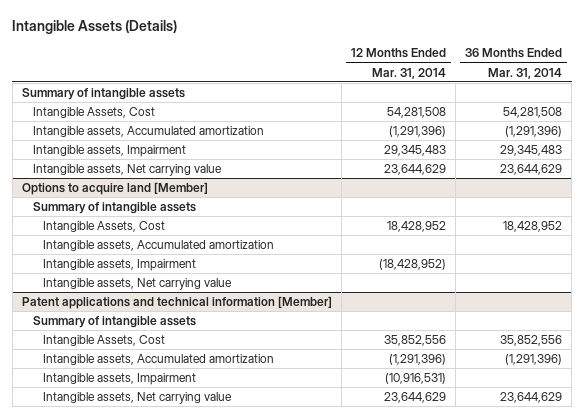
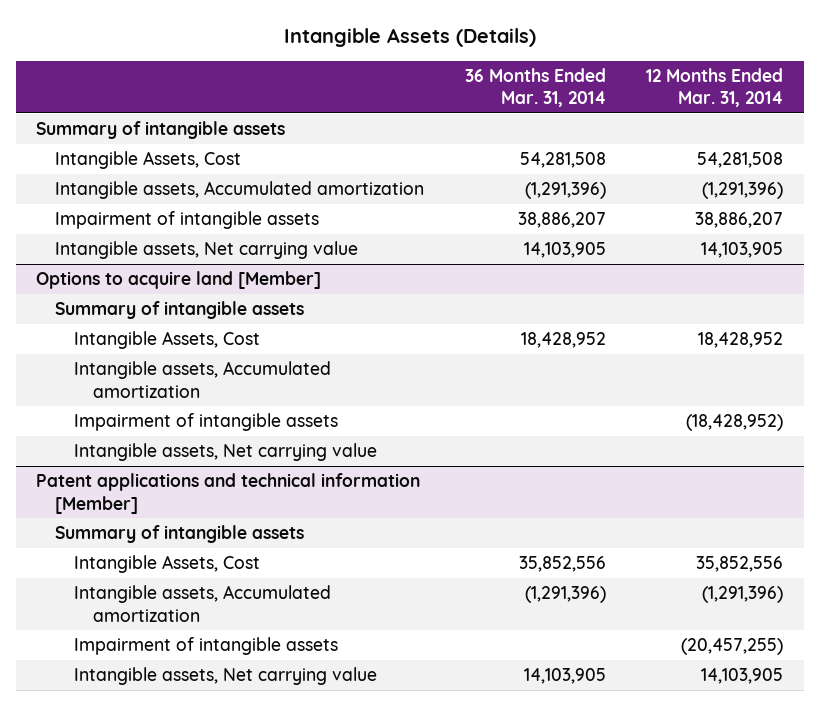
- | 12 Months Ended Mar. 31, 2014 | 36 Months Ended Mar. 31, 2014
+ | 36 Months Ended Mar. 31, 2014 | 12 Months Ended Mar. 31, 2014
- Intangible assets, Impairment | 29,345,483 | 29,345,483
- Intangible assets, Net carrying value | 23,644,629 | 23,644,629
+ Impairment of intangible assets | 38,886,207 | 38,886,207
+ Intangible assets, Net carrying value | 14,103,905 | 14,103,905
@ Options to acquire land [Member]
- Intangible assets, Impairment | (18,428,952) |
+ Impairment of intangible assets | | (18,428,952)
@ Patent applications and technical information [Member]
- Intangible assets, Impairment | (10,916,531) |
- Intangible assets, Net carrying value | 23,644,629 | 23,644,629
+ Impairment of intangible assets | | (20,457,255)
+ Intangible assets, Net carrying value | 14,103,905 | 14,103,905

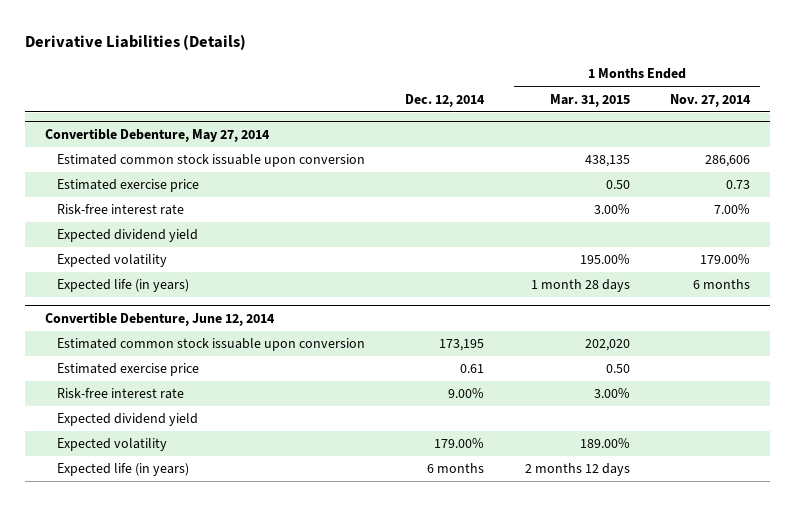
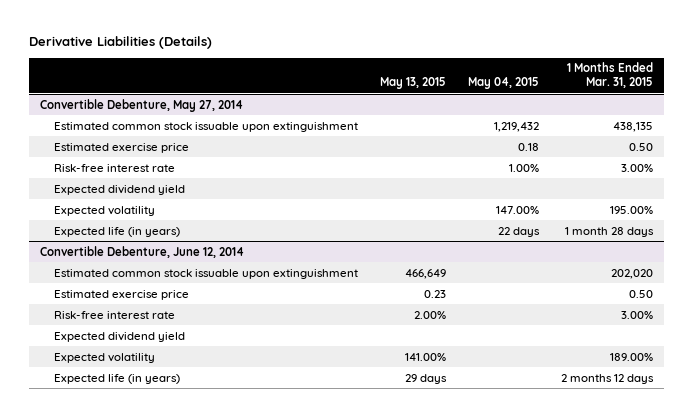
- | Dec. 12, 2014 | 1 Months Ended Mar. 31, 2015 | 1 Months Ended Nov. 27, 2014
+ | May 13, 2015 | May 04, 2015 | 1 Months Ended Mar. 31, 2015
@ Convertible Debenture, May 27, 2014
- Estimated common stock issuable upon conversion | | 438,135 | 286,606
+ Estimated common stock issuable upon extinguishment | | 1,219,432 | 438,135
@ Convertible Debenture, June 12, 2014
- Estimated common stock issuable upon conversion | 173,195 | 202,020 |
+ Estimated common stock issuable upon extinguishment | 466,649 | | 202,020

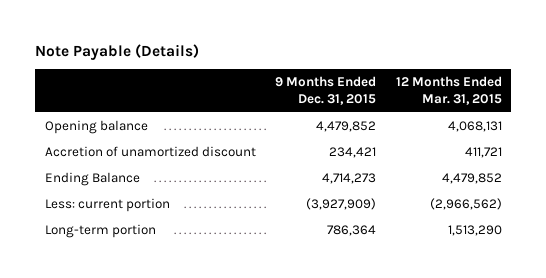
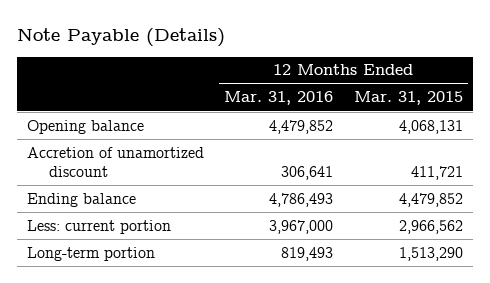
- | 9 Months Ended Dec. 31, 2015 | 12 Months Ended Mar. 31, 2015
+ | 12 Months Ended Mar. 31, 2016 | 12 Months Ended Mar. 31, 2015
- Ending Balance | 4,714,273 | 4,479,852
- Less: current portion | (3,927,909) | (2,966,562)
+ Ending balance | 4,786,493 | 4,479,852
+ Less: current portion | 3,967,000 | 2,966,562

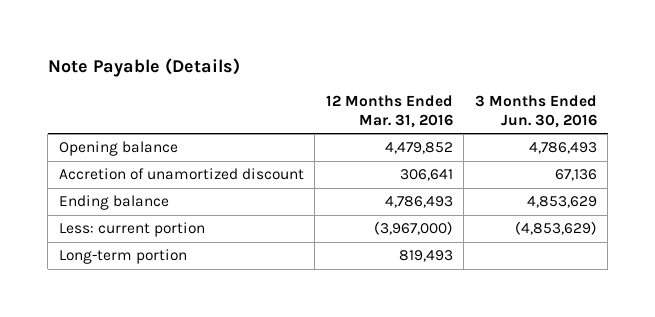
- | 12 Months Ended Mar. 31, 2016 | 12 Months Ended Mar. 31, 2015
+ | 12 Months Ended Mar. 31, 2016 | 3 Months Ended Jun. 30, 2016
- Less: current portion | 3,967,000 | 2,966,562
+ Less: current portion | (3,967,000) | (4,853,629)

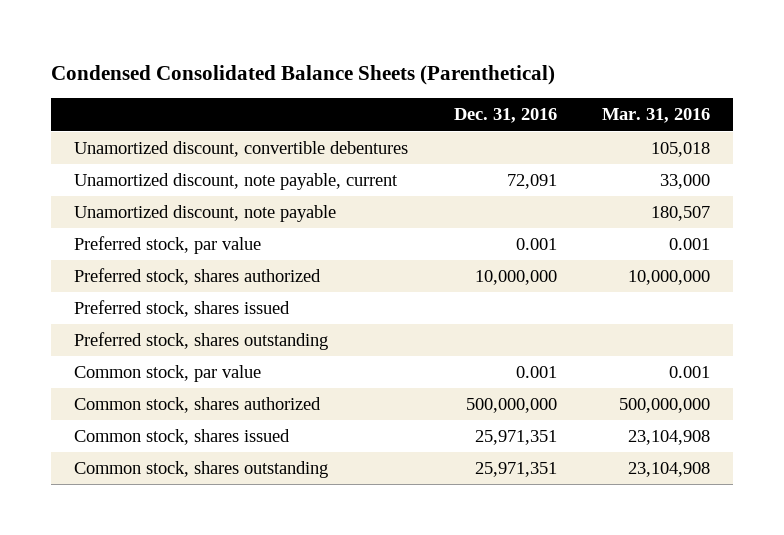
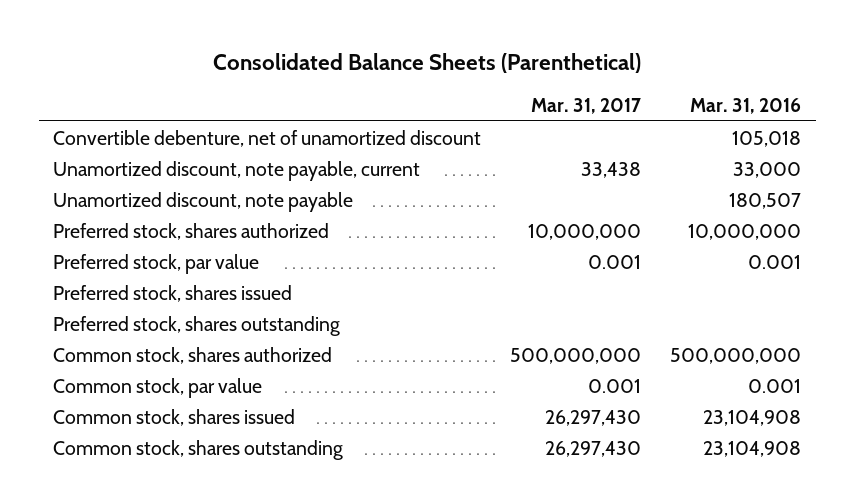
- Condensed Consolidated Balance Sheets (Parenthetical)
+ Consolidated Balance Sheets (Parenthetical)
- | Dec. 31, 2016 | Mar. 31, 2016
+ | Mar. 31, 2017 | Mar. 31, 2016
- Unamortized discount, convertible debentures | | 105,018
+ Convertible debenture, net of unamortized discount | | 105,018
moved down: Preferred stock, par value | 0.001 | 0.001
moved down: Common stock, par value | 0.001 | 0.001

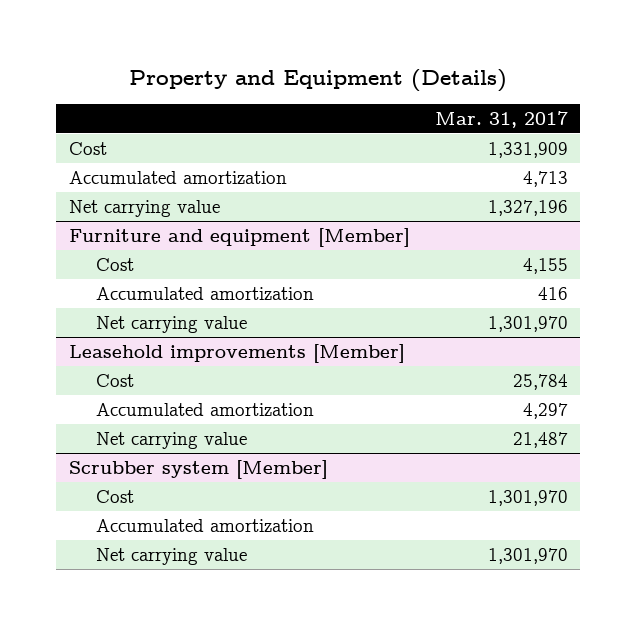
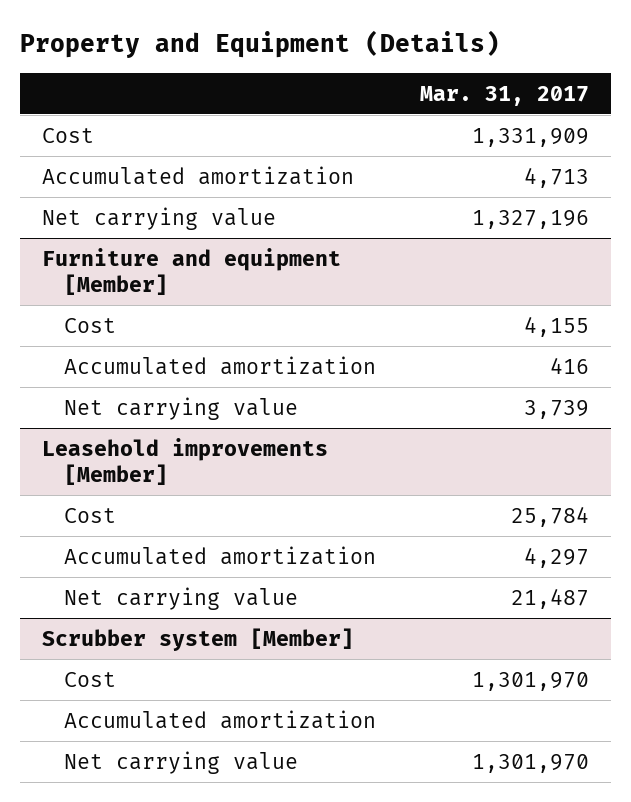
@ Furniture and equipment [Member]
- Net carrying value | 1,301,970
+ Net carrying value | 3,739

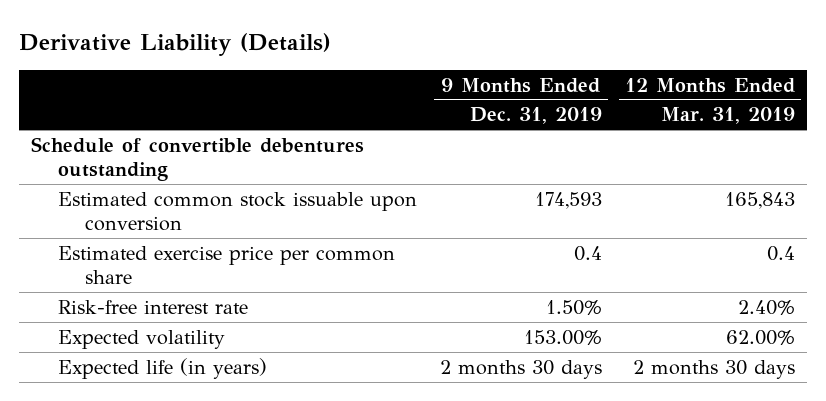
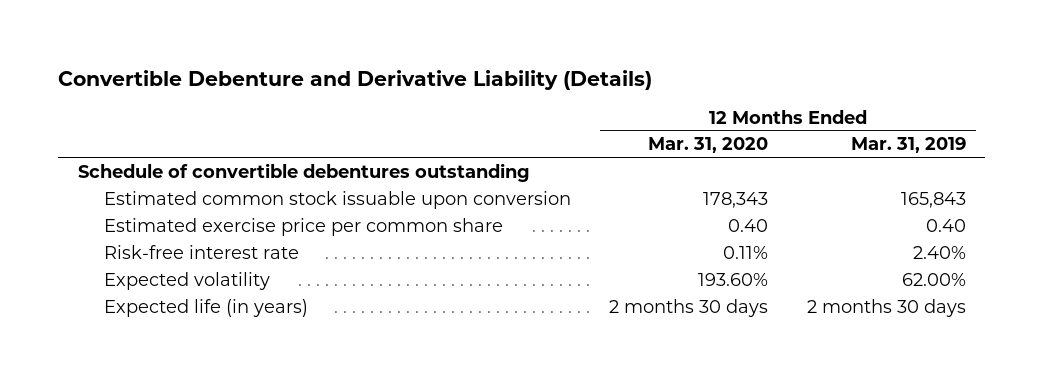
- Derivative Liability (Details)
+ Convertible Debenture and Derivative Liability (Details)
- | 9 Months Ended Dec. 31, 2019 | 12 Months Ended Mar. 31, 2019
+ | 12 Months Ended Mar. 31, 2020 | 12 Months Ended Mar. 31, 2019
- Estimated exercise price per common share | 0.4 | 0.4
+ Estimated exercise price per common share | 0.40 | 0.40

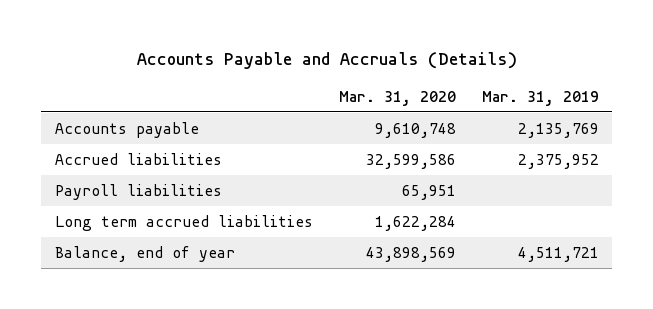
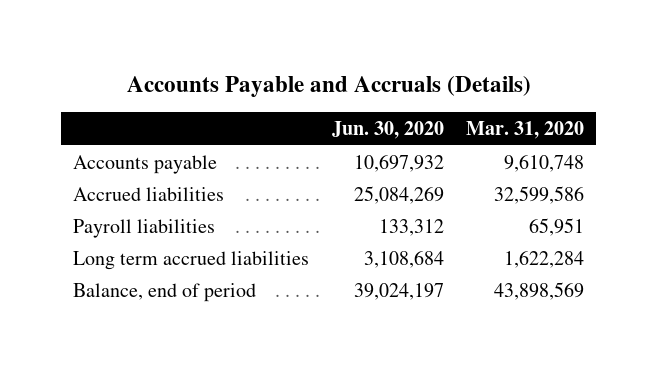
- | Mar. 31, 2020 | Mar. 31, 2019
+ | Jun. 30, 2020 | Mar. 31, 2020
- Balance, end of year | 43,898,569 | 4,511,721
+ Balance, end of period | 39,024,197 | 43,898,569

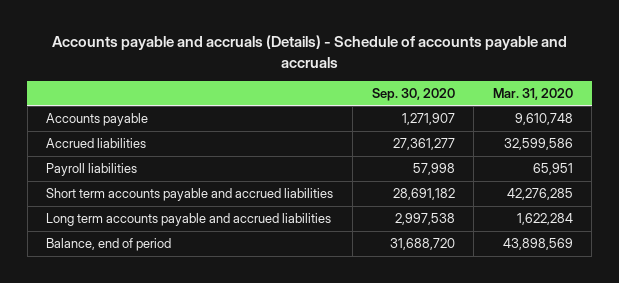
- Accounts Payable and Accruals (Details)
+ Accounts payable and accruals (Details) - Schedule of accounts payable and accruals
- | Jun. 30, 2020 | Mar. 31, 2020
+ | Sep. 30, 2020 | Mar. 31, 2020
- Long term accrued liabilities | 3,108,684 | 1,622,284
+ Short term accounts payable and accrued liabilities | 28,691,182 | 42,276,285
+ Long term accounts payable and accrued liabilities | 2,997,538 | 1,622,284

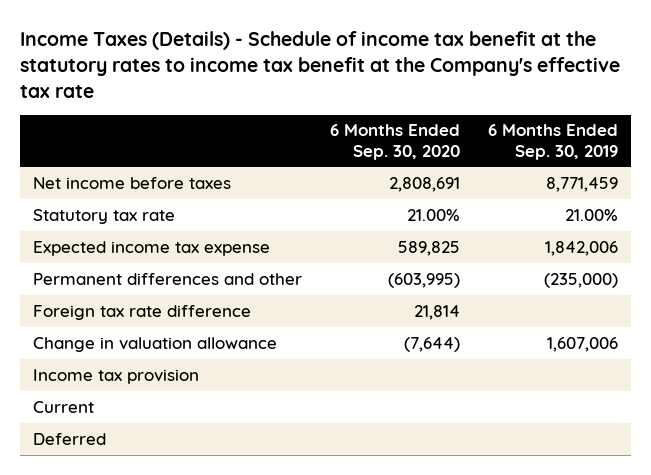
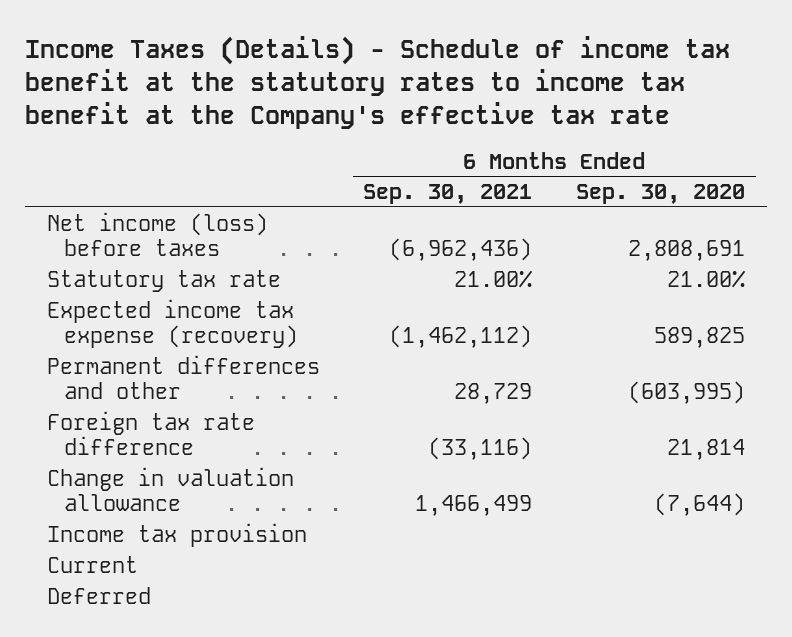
- | 6 Months Ended Sep. 30, 2020 | 6 Months Ended Sep. 30, 2019
+ | 6 Months Ended Sep. 30, 2021 | 6 Months Ended Sep. 30, 2020
- Net income before taxes | 2,808,691 | 8,771,459
+ Net income (loss) before taxes | (6,962,436) | 2,808,691
- Expected income tax expense | 589,825 | 1,842,006
+ Expected income tax expense (recovery) | (1,462,112) | 589,825

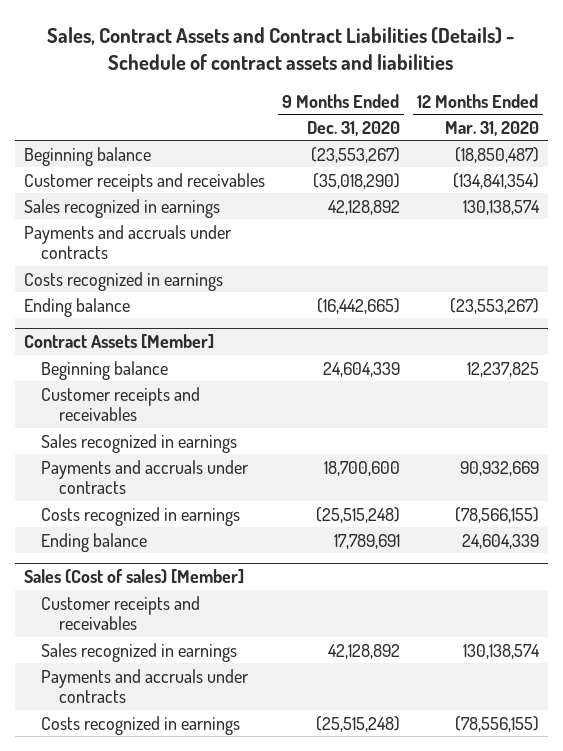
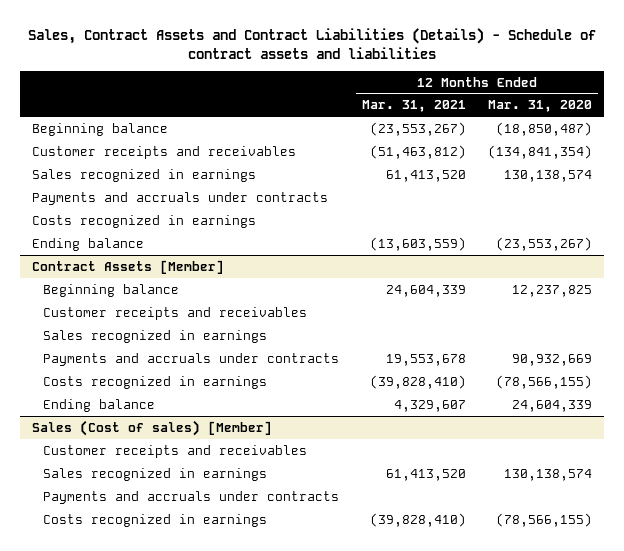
- | 9 Months Ended Dec. 31, 2020 | 12 Months Ended Mar. 31, 2020
+ | 12 Months Ended Mar. 31, 2021 | 12 Months Ended Mar. 31, 2020
@ Sales (Cost of sales) [Member]
- Costs recognized in earnings | (25,515,248) | (78,556,155)
+ Costs recognized in earnings | (39,828,410) | (78,566,155)

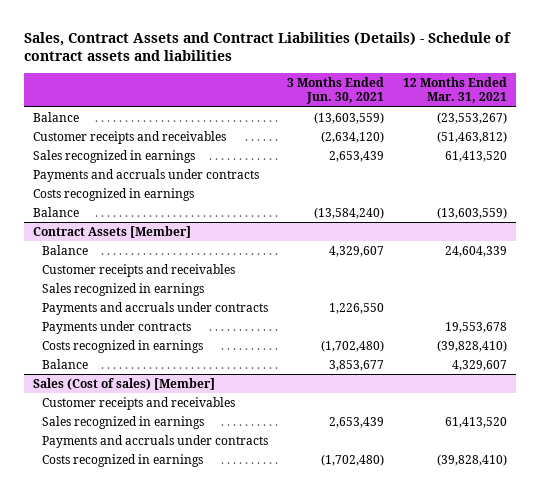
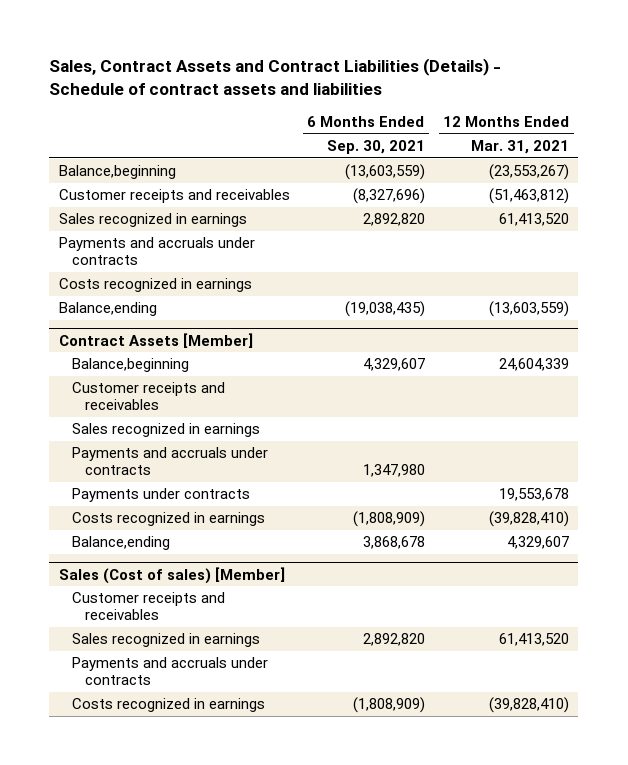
- | 3 Months Ended Jun. 30, 2021 | 12 Months Ended Mar. 31, 2021
+ | 6 Months Ended Sep. 30, 2021 | 12 Months Ended Mar. 31, 2021
- Balance | (13,603,559) | (23,553,267)
+ Balance,beginning | (13,603,559) | (23,553,267)
- Balance | (13,584,240) | (13,603,559)
+ Balance,ending | (19,038,435) | (13,603,559)
@ Contract Assets [Member]
- Balance | 4,329,607 | 24,604,339
+ Balance,beginning | 4,329,607 | 24,604,339
- Balance | 3,853,677 | 4,329,607
+ Balance,ending | 3,868,678 | 4,329,607

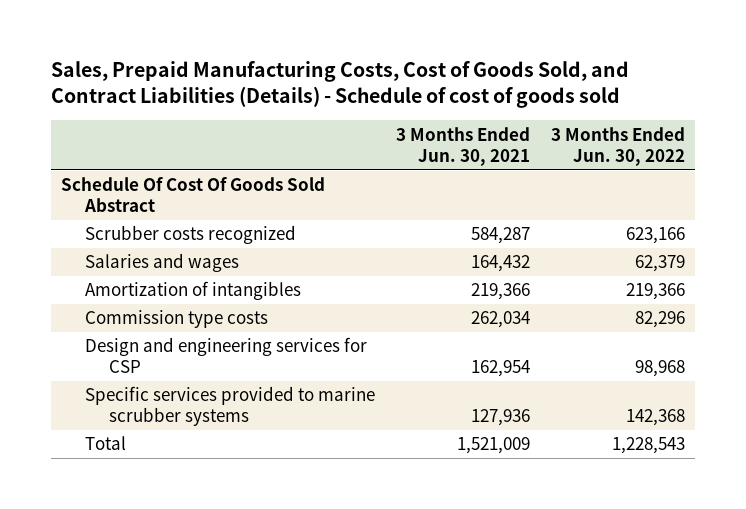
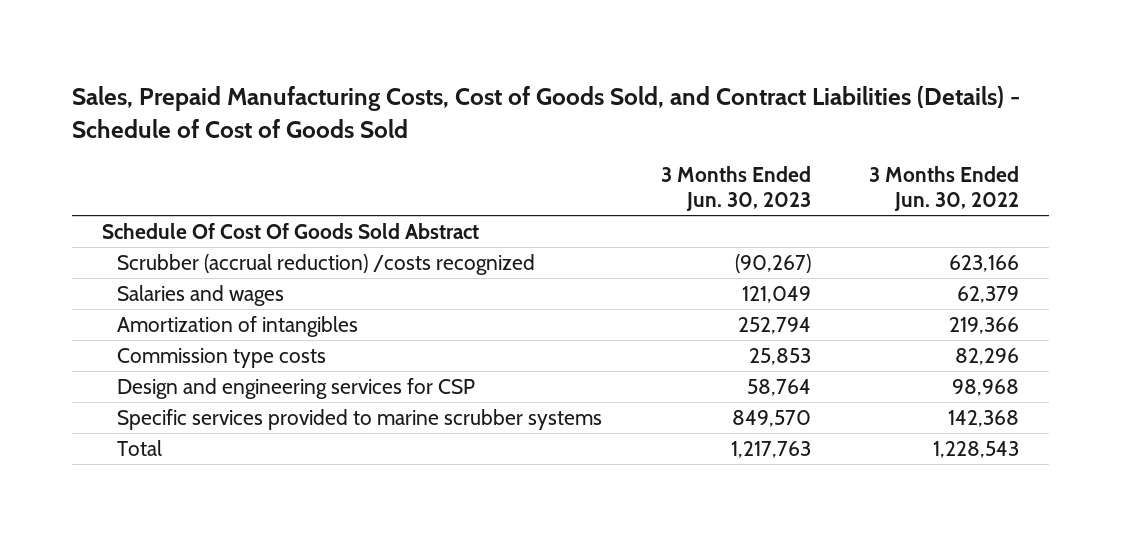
- Sales, Prepaid Manufacturing Costs, Cost of Goods Sold, and Contract Liabilities (Details) - Schedule of cost of goods sold
+ Sales, Prepaid Manufacturing Costs, Cost of Goods Sold, and Contract Liabilities (Details) - Schedule of Cost of Goods Sold
- | 3 Months Ended Jun. 30, 2021 | 3 Months Ended Jun. 30, 2022
+ | 3 Months Ended Jun. 30, 2023 | 3 Months Ended Jun. 30, 2022
- Scrubber costs recognized | 584,287 | 623,166
+ Scrubber (accrual reduction) /costs recognized | (90,267) | 623,166

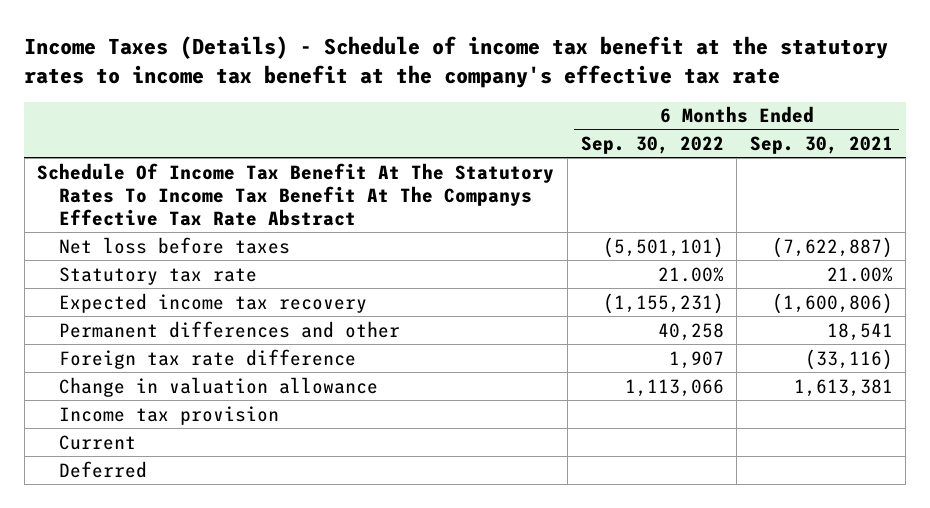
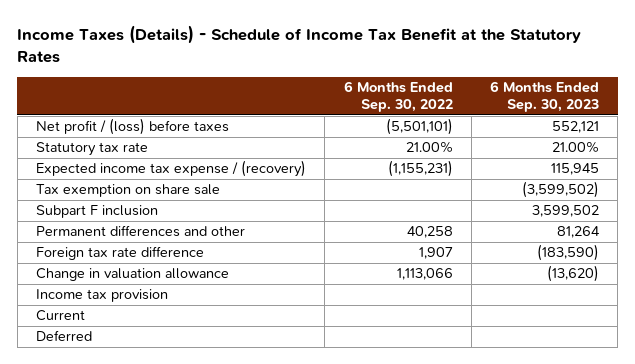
- Income Taxes (Details) - Schedule of income tax benefit at the statutory rates to income tax benefit at the company's effective tax rate
+ Income Taxes (Details) - Schedule of Income Tax Benefit at the Statutory Rates
- | 6 Months Ended Sep. 30, 2022 | 6 Months Ended Sep. 30, 2021
+ | 6 Months Ended Sep. 30, 2022 | 6 Months Ended Sep. 30, 2023
- Schedule Of Income Tax Benefit At The Statutory Rates To Income Tax Benefit At The Companys Effective Tax Rate Abstract
- Net loss before taxes | (5,501,101) | (7,622,887)
+ Net profit / (loss) before taxes | (5,501,101) | 552,121
- Expected income tax recovery | (1,155,231) | (1,600,806)
+ Expected income tax expense / (recovery) | (1,155,231) | 115,945
+ Tax exemption on share sale | | (3,599,502)
+ Subpart F inclusion | | 3,599,502

